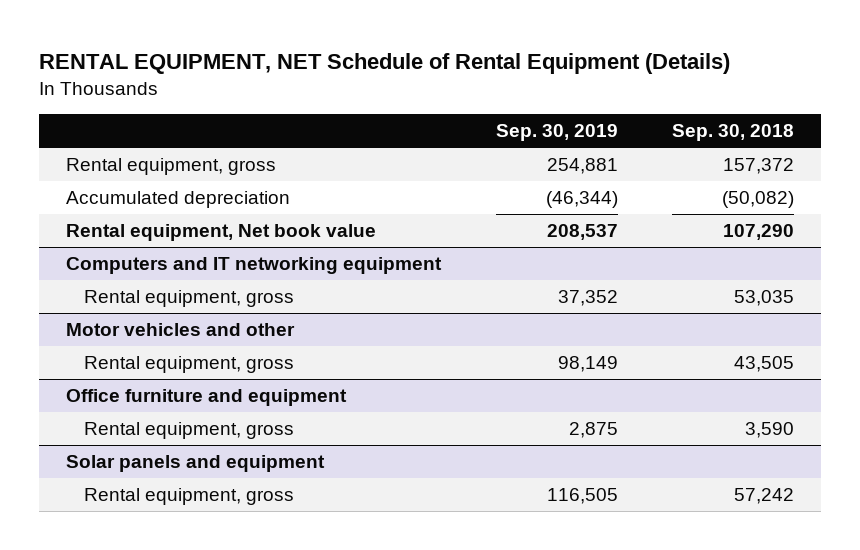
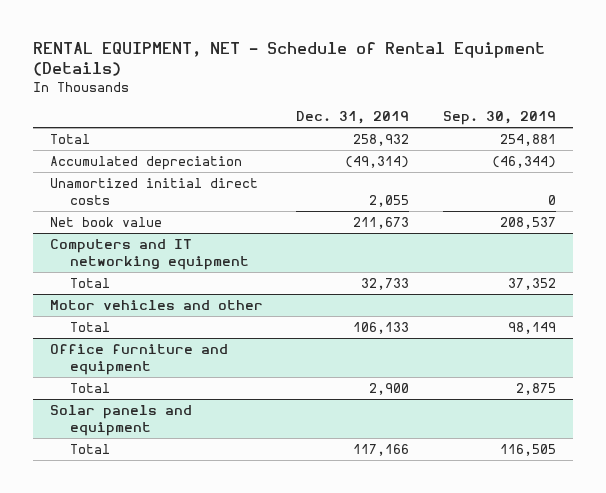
- RENTAL EQUIPMENT, NET Schedule of Rental Equipment (Details)
+ RENTAL EQUIPMENT, NET - Schedule of Rental Equipment (Details)
- | Sep. 30, 2019 | Sep. 30, 2018
+ | Dec. 31, 2019 | Sep. 30, 2019
- Rental equipment, gross | 254,881 | 157,372
+ Total | 258,932 | 254,881
- Rental equipment, Net book value | 208,537 | 107,290
+ Unamortized initial direct costs | 2,055 | 0
+ Net book value | 211,673 | 208,537
@ Computers and IT networking equipment
- Rental equipment, gross | 37,352 | 53,035
+ Total | 32,733 | 37,352
@ Motor vehicles and other
- Rental equipment, gross | 98,149 | 43,505
+ Total | 106,133 | 98,149
@ Office furniture and equipment
- Rental equipment, gross | 2,875 | 3,590
+ Total | 2,900 | 2,875
@ Solar panels and equipment
- Rental equipment, gross | 116,505 | 57,242
+ Total | 117,166 | 116,505

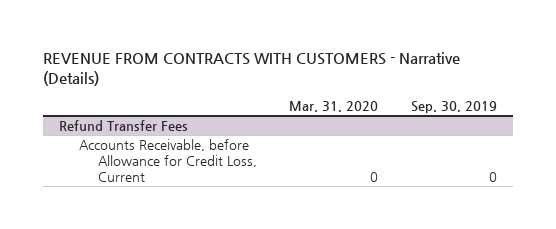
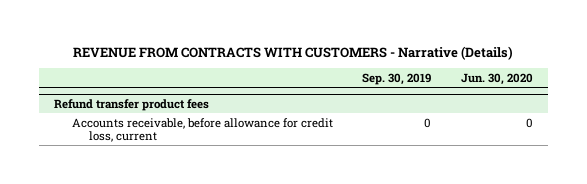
- | Mar. 31, 2020 | Sep. 30, 2019
+ | Sep. 30, 2019 | Jun. 30, 2020
- Refund Transfer Fees
- Accounts Receivable, before Allowance for Credit Loss, Current | 0 | 0
+ Refund transfer product fees
+ Accounts receivable, before allowance for credit loss, current | 0 | 0

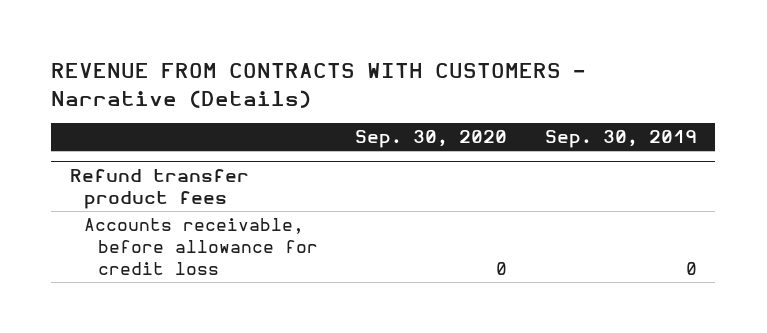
- | Sep. 30, 2019 | Jun. 30, 2020
+ | Sep. 30, 2020 | Sep. 30, 2019
@ Refund transfer product fees
- Accounts receivable, before allowance for credit loss, current | 0 | 0
+ Accounts receivable, before allowance for credit loss | 0 | 0

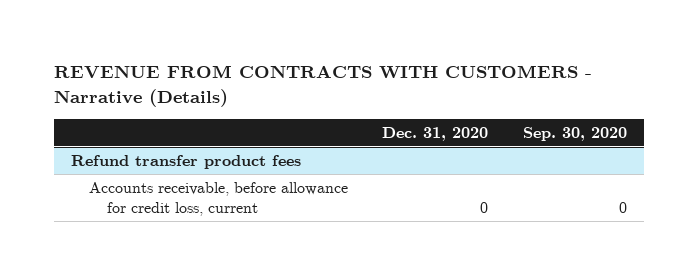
- | Sep. 30, 2020 | Sep. 30, 2019
+ | Dec. 31, 2020 | Sep. 30, 2020
@ Refund transfer product fees
- Accounts receivable, before allowance for credit loss | 0 | 0
+ Accounts receivable, before allowance for credit loss, current | 0 | 0

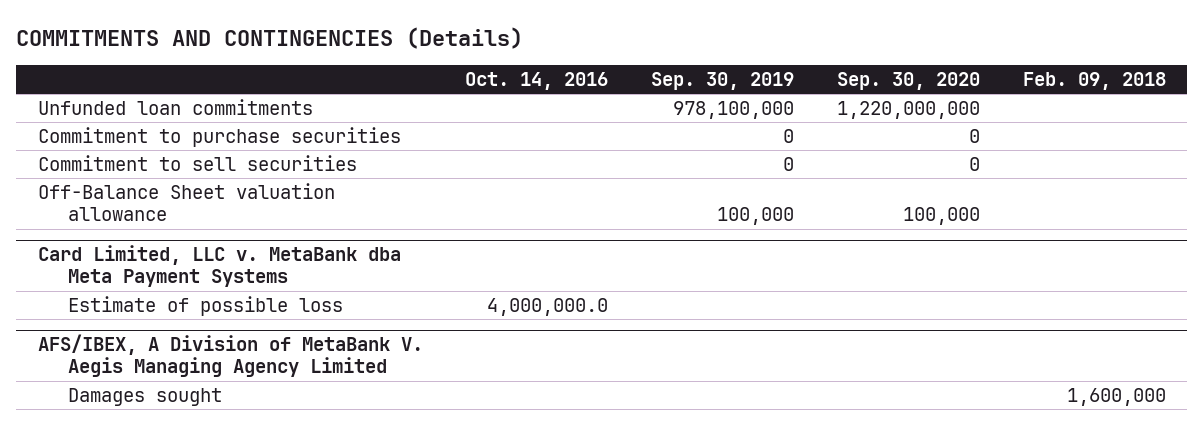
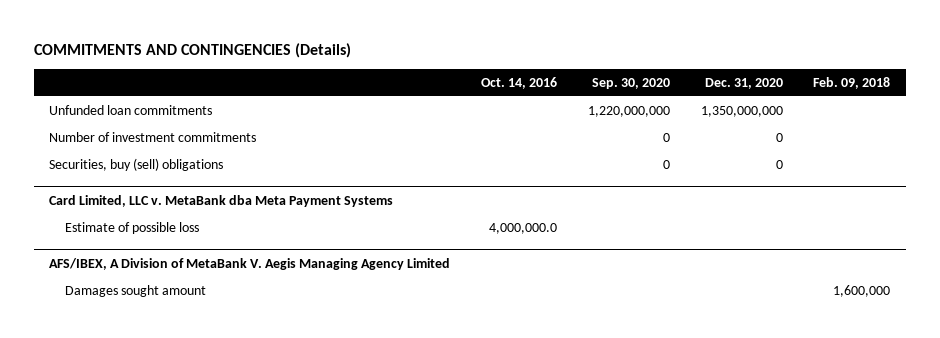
- | Oct. 14, 2016 | Sep. 30, 2019 | Sep. 30, 2020 | Feb. 09, 2018
+ | Oct. 14, 2016 | Sep. 30, 2020 | Dec. 31, 2020 | Feb. 09, 2018
- Commitment to purchase securities | | 0 | 0 |
- Commitment to sell securities | | 0 | 0 |
- Off-Balance Sheet valuation allowance | | 100,000 | 100,000 |
+ Number of investment commitments | | 0 | 0 |
+ Securities, buy (sell) obligations | | 0 | 0 |
@ AFS/IBEX, A Division of MetaBank V. Aegis Managing Agency Limited
- Damages sought | | | | 1,600,000
+ Damages sought amount | | | | 1,600,000

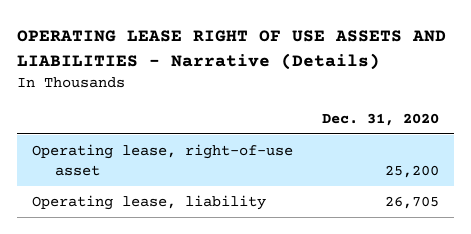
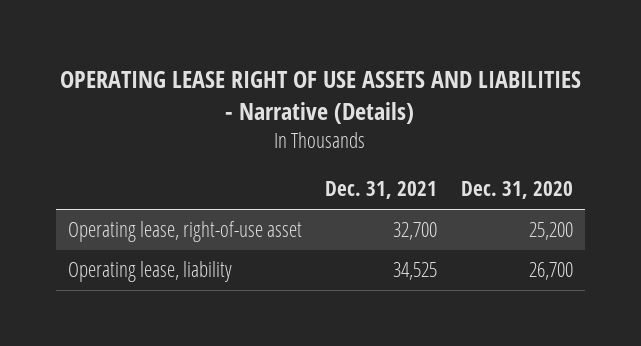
- | Dec. 31, 2020
+ | Dec. 31, 2021 | Dec. 31, 2020
- Operating lease, liability | 26,705
+ Operating lease, liability | 34,525 | 26,700

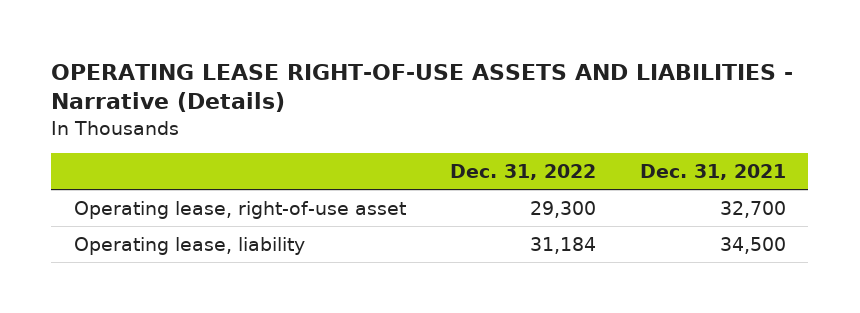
- OPERATING LEASE RIGHT OF USE ASSETS AND LIABILITIES - Narrative (Details)
+ OPERATING LEASE RIGHT-OF-USE ASSETS AND LIABILITIES - Narrative (Details)
- | Dec. 31, 2021 | Dec. 31, 2020
+ | Dec. 31, 2022 | Dec. 31, 2021
- Operating lease, liability | 34,525 | 26,700
+ Operating lease, liability | 31,184 | 34,500

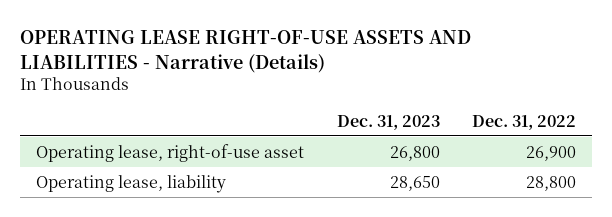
- | Dec. 31, 2022 | Dec. 31, 2021
+ | Dec. 31, 2023 | Dec. 31, 2022
- Operating lease, right-of-use asset | 29,300 | 32,700
- Operating lease, liability | 31,184 | 34,500
+ Operating lease, right-of-use asset | 26,800 | 26,900
+ Operating lease, liability | 28,650 | 28,800

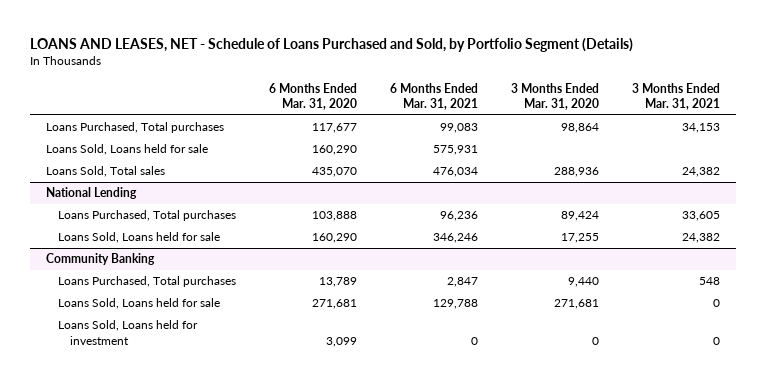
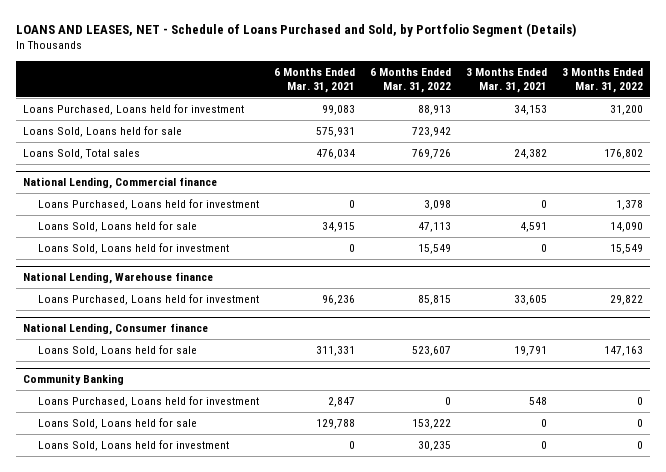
- | 6 Months Ended Mar. 31, 2020 | 6 Months Ended Mar. 31, 2021 | 3 Months Ended Mar. 31, 2020 | 3 Months Ended Mar. 31, 2021
+ | 6 Months Ended Mar. 31, 2021 | 6 Months Ended Mar. 31, 2022 | 3 Months Ended Mar. 31, 2021 | 3 Months Ended Mar. 31, 2022
- Loans Purchased, Total purchases | 117,677 | 99,083 | 98,864 | 34,153
+ Loans Purchased, Loans held for investment | 99,083 | 88,913 | 34,153 | 31,200
- National Lending
- Loans Purchased, Total purchases | 103,888 | 96,236 | 89,424 | 33,605
- Loans Sold, Loans held for sale | 160,290 | 346,246 | 17,255 | 24,382
+ National Lending, Commercial finance
+ Loans Purchased, Loans held for investment | 0 | 3,098 | 0 | 1,378
+ Loans Sold, Loans held for sale | 34,915 | 47,113 | 4,591 | 14,090
+ Loans Sold, Loans held for investment | 0 | 15,549 | 0 | 15,549
+ National Lending, Warehouse finance
+ Loans Purchased, Loans held for investment | 96,236 | 85,815 | 33,605 | 29,822
+ National Lending, Consumer finance
+ Loans Sold, Loans held for sale | 311,331 | 523,607 | 19,791 | 147,163
@ Community Banking
- Loans Purchased, Total purchases | 13,789 | 2,847 | 9,440 | 548
+ Loans Purchased, Loans held for investment | 2,847 | 0 | 548 | 0

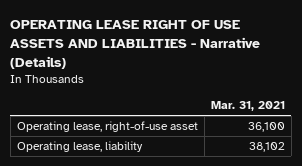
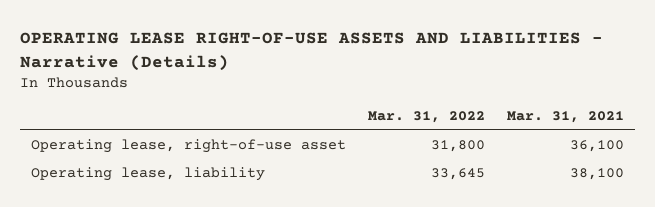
- OPERATING LEASE RIGHT OF USE ASSETS AND LIABILITIES - Narrative (Details)
+ OPERATING LEASE RIGHT-OF-USE ASSETS AND LIABILITIES - Narrative (Details)
- | Mar. 31, 2021
+ | Mar. 31, 2022 | Mar. 31, 2021
- Operating lease, liability | 38,102
+ Operating lease, liability | 33,645 | 38,100

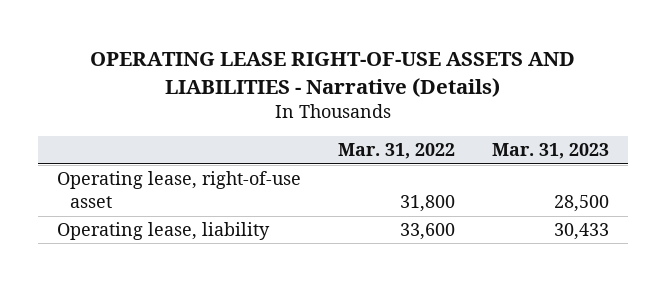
- | Mar. 31, 2022 | Mar. 31, 2021
+ | Mar. 31, 2022 | Mar. 31, 2023
- Operating lease, liability | 33,645 | 38,100
+ Operating lease, liability | 33,600 | 30,433

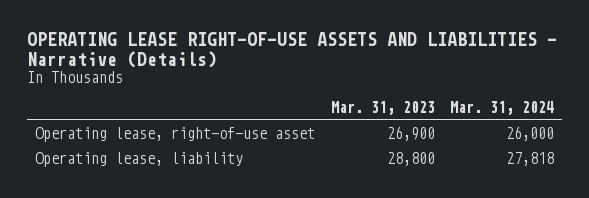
- | Mar. 31, 2022 | Mar. 31, 2023
+ | Mar. 31, 2023 | Mar. 31, 2024
- Operating lease, right-of-use asset | 31,800 | 28,500
- Operating lease, liability | 33,600 | 30,433
+ Operating lease, right-of-use asset | 26,900 | 26,000
+ Operating lease, liability | 28,800 | 27,818

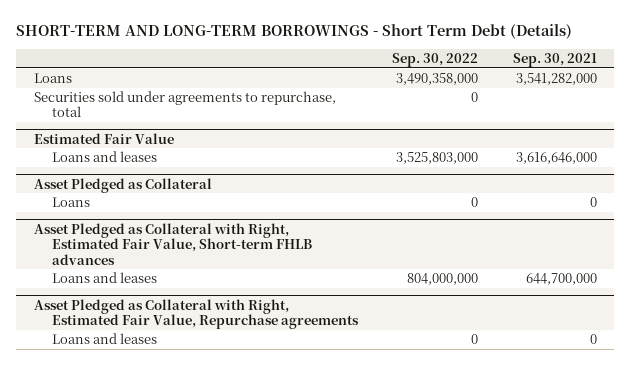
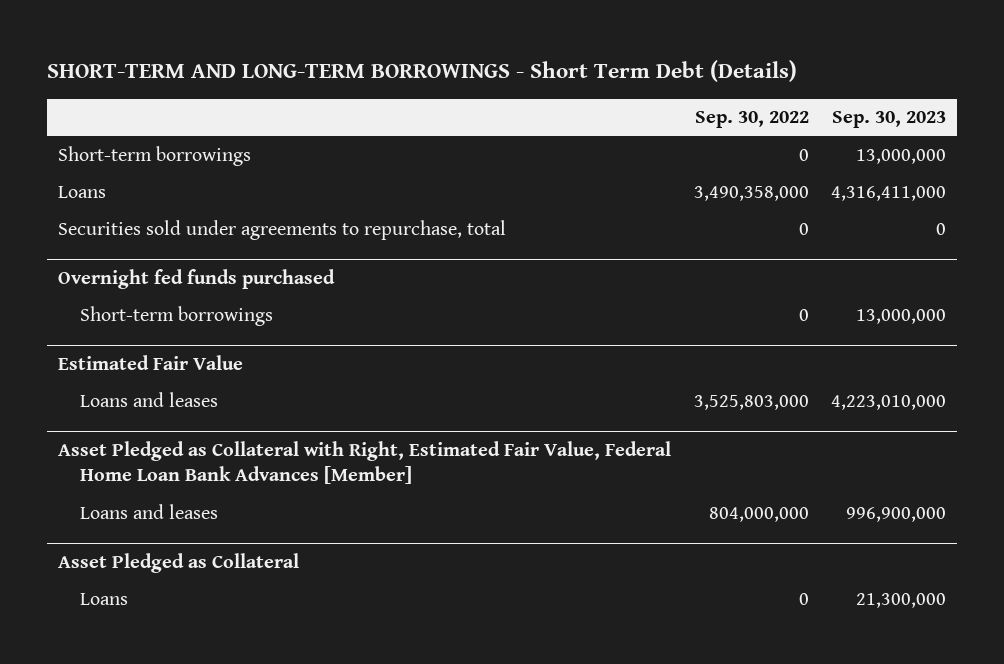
- | Sep. 30, 2022 | Sep. 30, 2021
+ | Sep. 30, 2022 | Sep. 30, 2023
+ Short-term borrowings | 0 | 13,000,000
+ Overnight fed funds purchased
+ Short-term borrowings | 0 | 13,000,000
+ Asset Pledged as Collateral with Right, Estimated Fair Value, Federal Home Loan Bank Advances [Member]
+ Loans and leases | 804,000,000 | 996,900,000
- Asset Pledged as Collateral with Right, Estimated Fair Value, Short-term FHLB advances
- Loans and leases | 804,000,000 | 644,700,000
- Asset Pledged as Collateral with Right, Estimated Fair Value, Repurchase agreements
- Loans and leases | 0 | 0

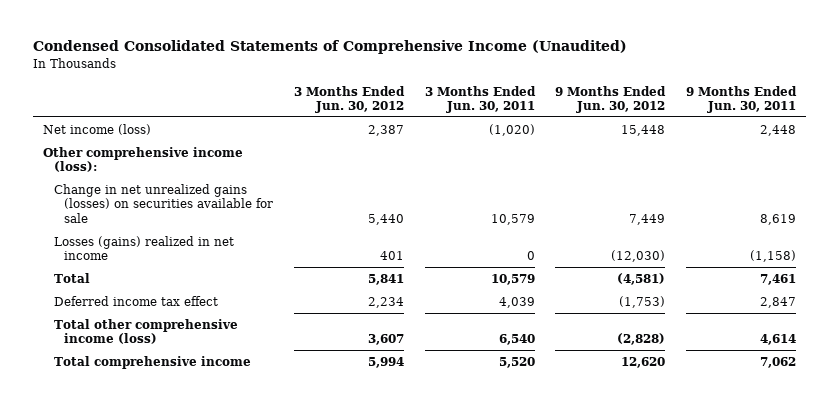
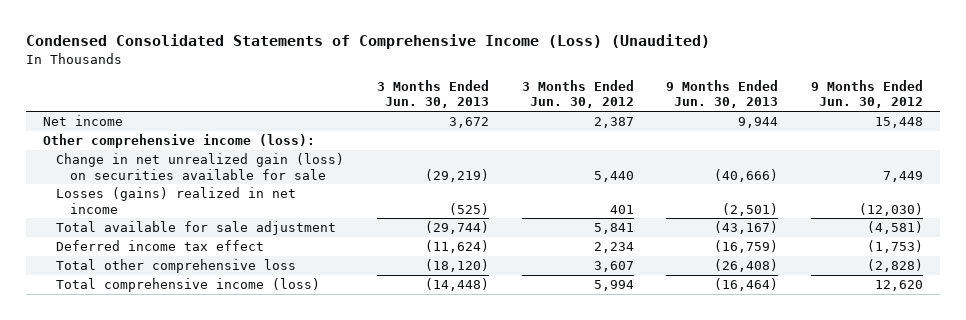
- Condensed Consolidated Statements of Comprehensive Income (Unaudited)
+ Condensed Consolidated Statements of Comprehensive Income (Loss) (Unaudited)
- | 3 Months Ended Jun. 30, 2012 | 3 Months Ended Jun. 30, 2011 | 9 Months Ended Jun. 30, 2012 | 9 Months Ended Jun. 30, 2011
+ | 3 Months Ended Jun. 30, 2013 | 3 Months Ended Jun. 30, 2012 | 9 Months Ended Jun. 30, 2013 | 9 Months Ended Jun. 30, 2012
- Net income (loss) | 2,387 | (1,020) | 15,448 | 2,448
+ Net income | 3,672 | 2,387 | 9,944 | 15,448
- Change in net unrealized gains (losses) on securities available for sale | 5,440 | 10,579 | 7,449 | 8,619
+ Change in net unrealized gain (loss) on securities available for sale | (29,219) | 5,440 | (40,666) | 7,449
- Total | 5,841 | 10,579 | (4,581) | 7,461
+ Total available for sale adjustment | (29,744) | 5,841 | (43,167) | (4,581)
- Total other comprehensive income (loss) | 3,607 | 6,540 | (2,828) | 4,614
- Total comprehensive income | 5,994 | 5,520 | 12,620 | 7,062
+ Total other comprehensive loss | (18,120) | 3,607 | (26,408) | (2,828)
+ Total comprehensive income (loss) | (14,448) | 5,994 | (16,464) | 12,620

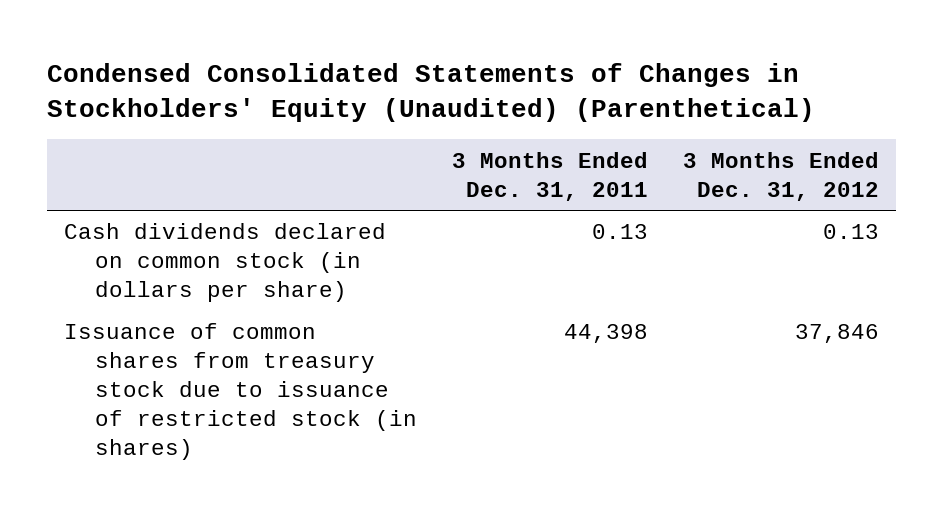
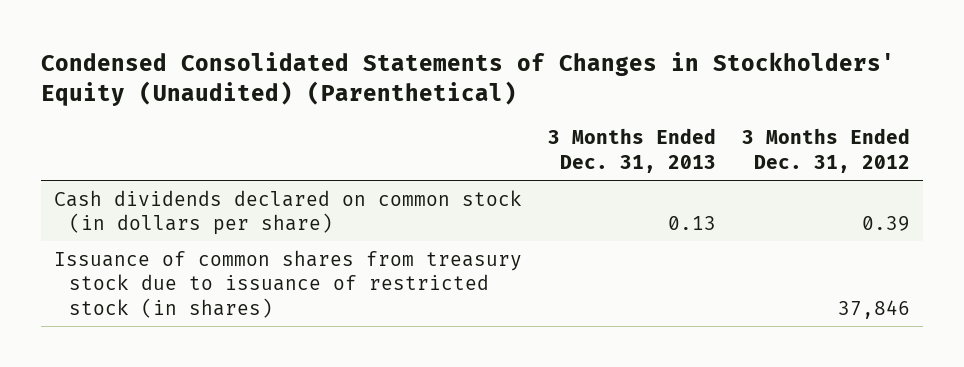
- | 3 Months Ended Dec. 31, 2011 | 3 Months Ended Dec. 31, 2012
+ | 3 Months Ended Dec. 31, 2013 | 3 Months Ended Dec. 31, 2012
- Cash dividends declared on common stock (in dollars per share) | 0.13 | 0.13
+ Cash dividends declared on common stock (in dollars per share) | 0.13 | 0.39

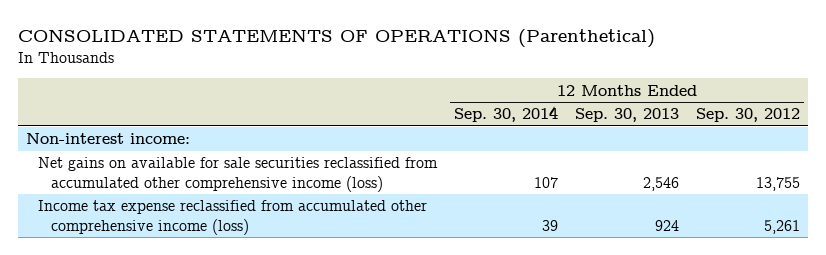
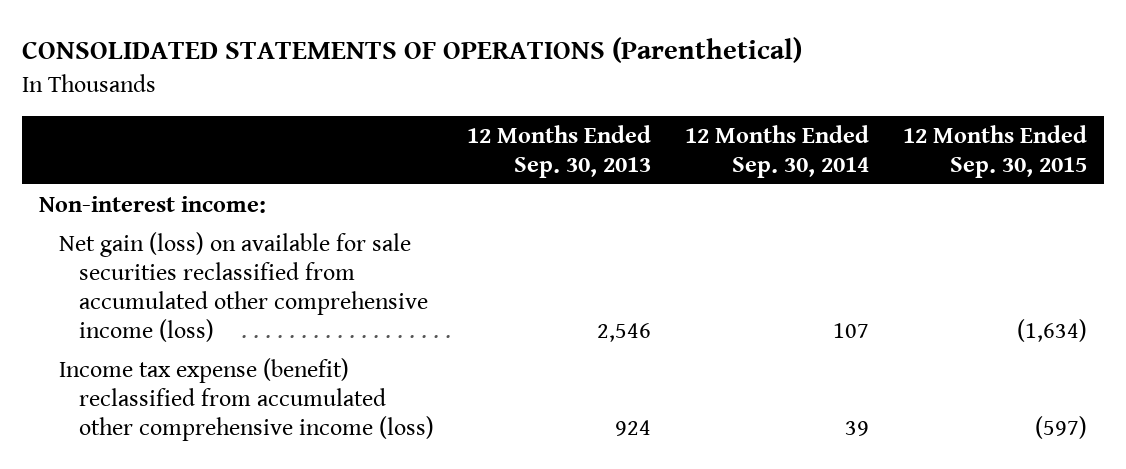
- | 12 Months Ended Sep. 30, 2014 | 12 Months Ended Sep. 30, 2013 | 12 Months Ended Sep. 30, 2012
+ | 12 Months Ended Sep. 30, 2013 | 12 Months Ended Sep. 30, 2014 | 12 Months Ended Sep. 30, 2015
- Net gains on available for sale securities reclassified from accumulated other comprehensive income (loss) | 107 | 2,546 | 13,755
- Income tax expense reclassified from accumulated other comprehensive income (loss) | 39 | 924 | 5,261
+ Net gain (loss) on available for sale securities reclassified from accumulated other comprehensive income (loss) | 2,546 | 107 | (1,634)
+ Income tax expense (benefit) reclassified from accumulated other comprehensive income (loss) | 924 | 39 | (597)

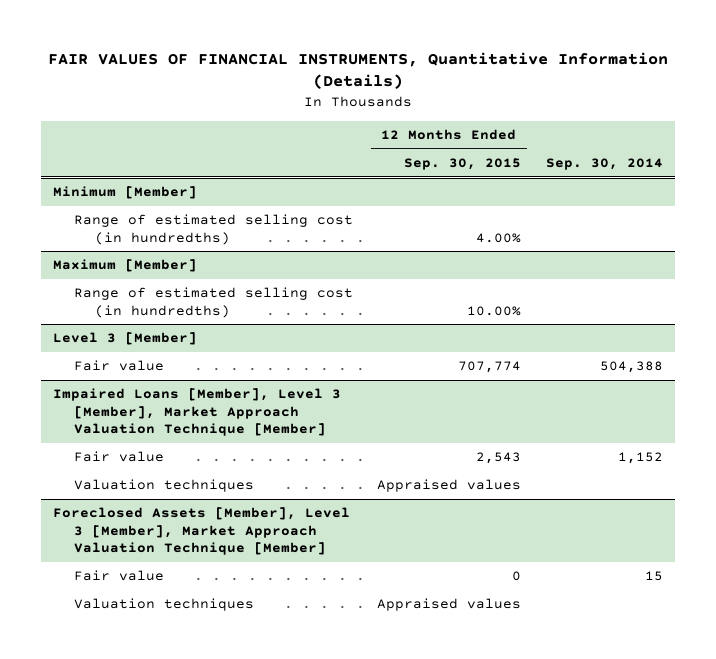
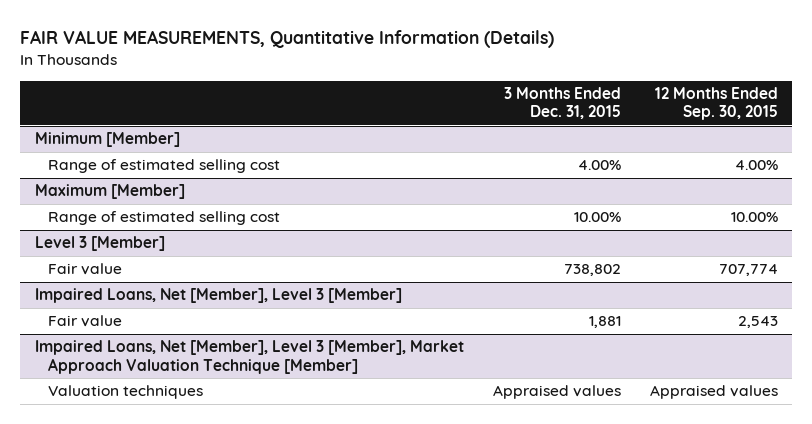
- FAIR VALUES OF FINANCIAL INSTRUMENTS, Quantitative Information (Details)
+ FAIR VALUE MEASUREMENTS, Quantitative Information (Details)
- | 12 Months Ended Sep. 30, 2015 | Sep. 30, 2014
+ | 3 Months Ended Dec. 31, 2015 | 12 Months Ended Sep. 30, 2015
@ Minimum [Member]
- Range of estimated selling cost (in hundredths) | 4.00% |
+ Range of estimated selling cost | 4.00% | 4.00%
@ Maximum [Member]
- Range of estimated selling cost (in hundredths) | 10.00% |
+ Range of estimated selling cost | 10.00% | 10.00%
- Impaired Loans [Member], Level 3 [Member], Market Approach Valuation Technique [Member]
+ Impaired Loans, Net [Member], Level 3 [Member]
- Valuation techniques | Appraised values |
- Foreclosed Assets [Member], Level 3 [Member], Market Approach Valuation Technique [Member]
- Fair value | 0 | 15
+ Impaired Loans, Net [Member], Level 3 [Member], Market Approach Valuation Technique [Member]

